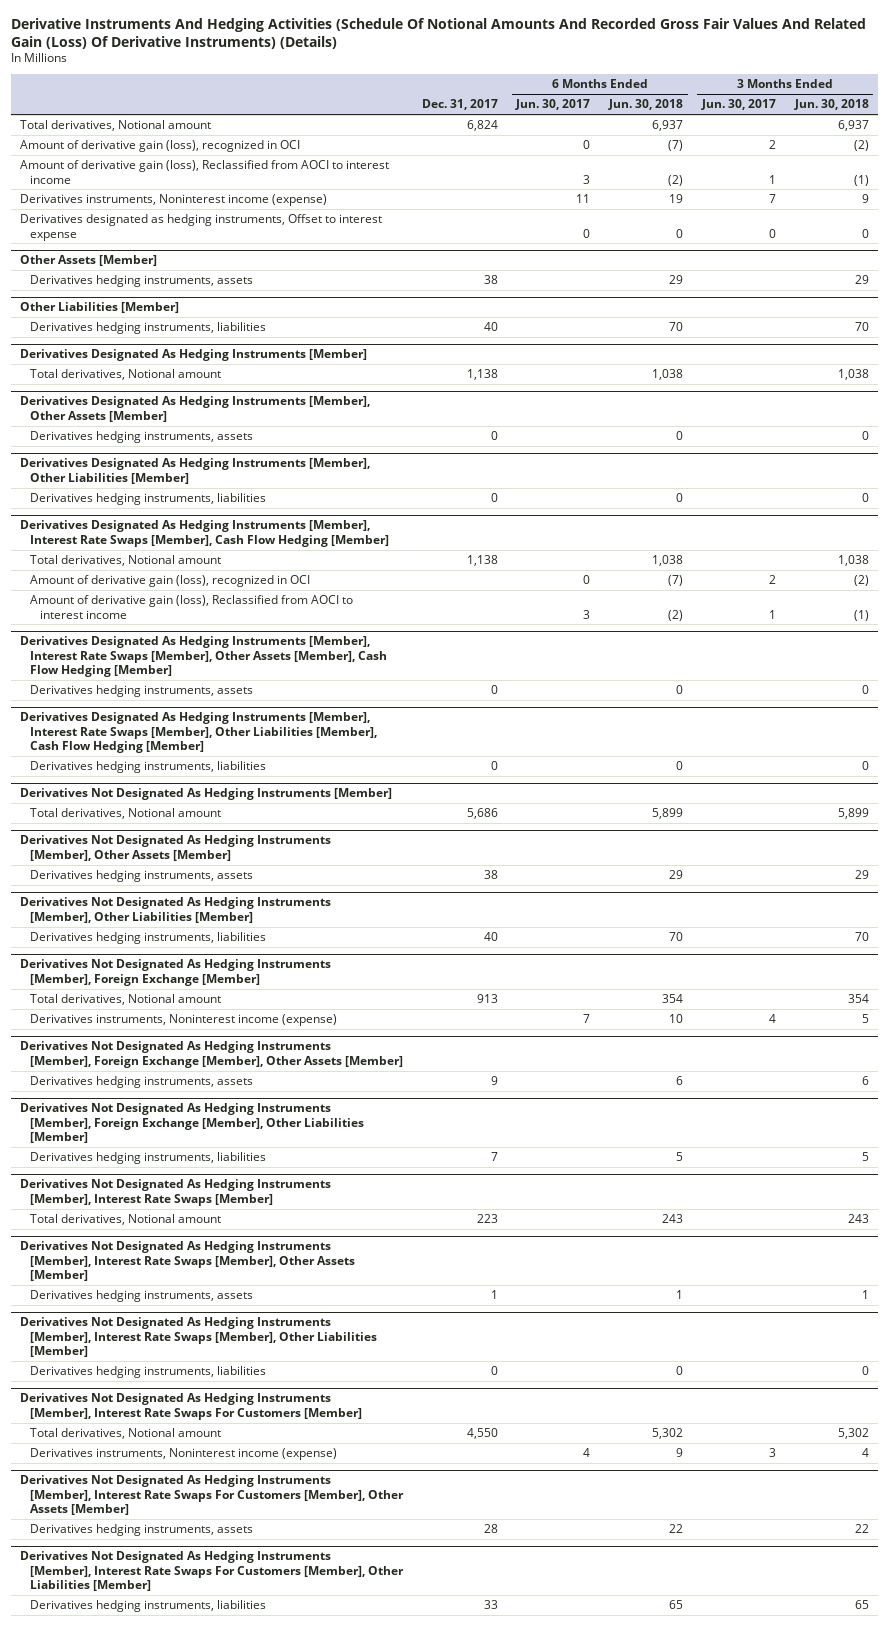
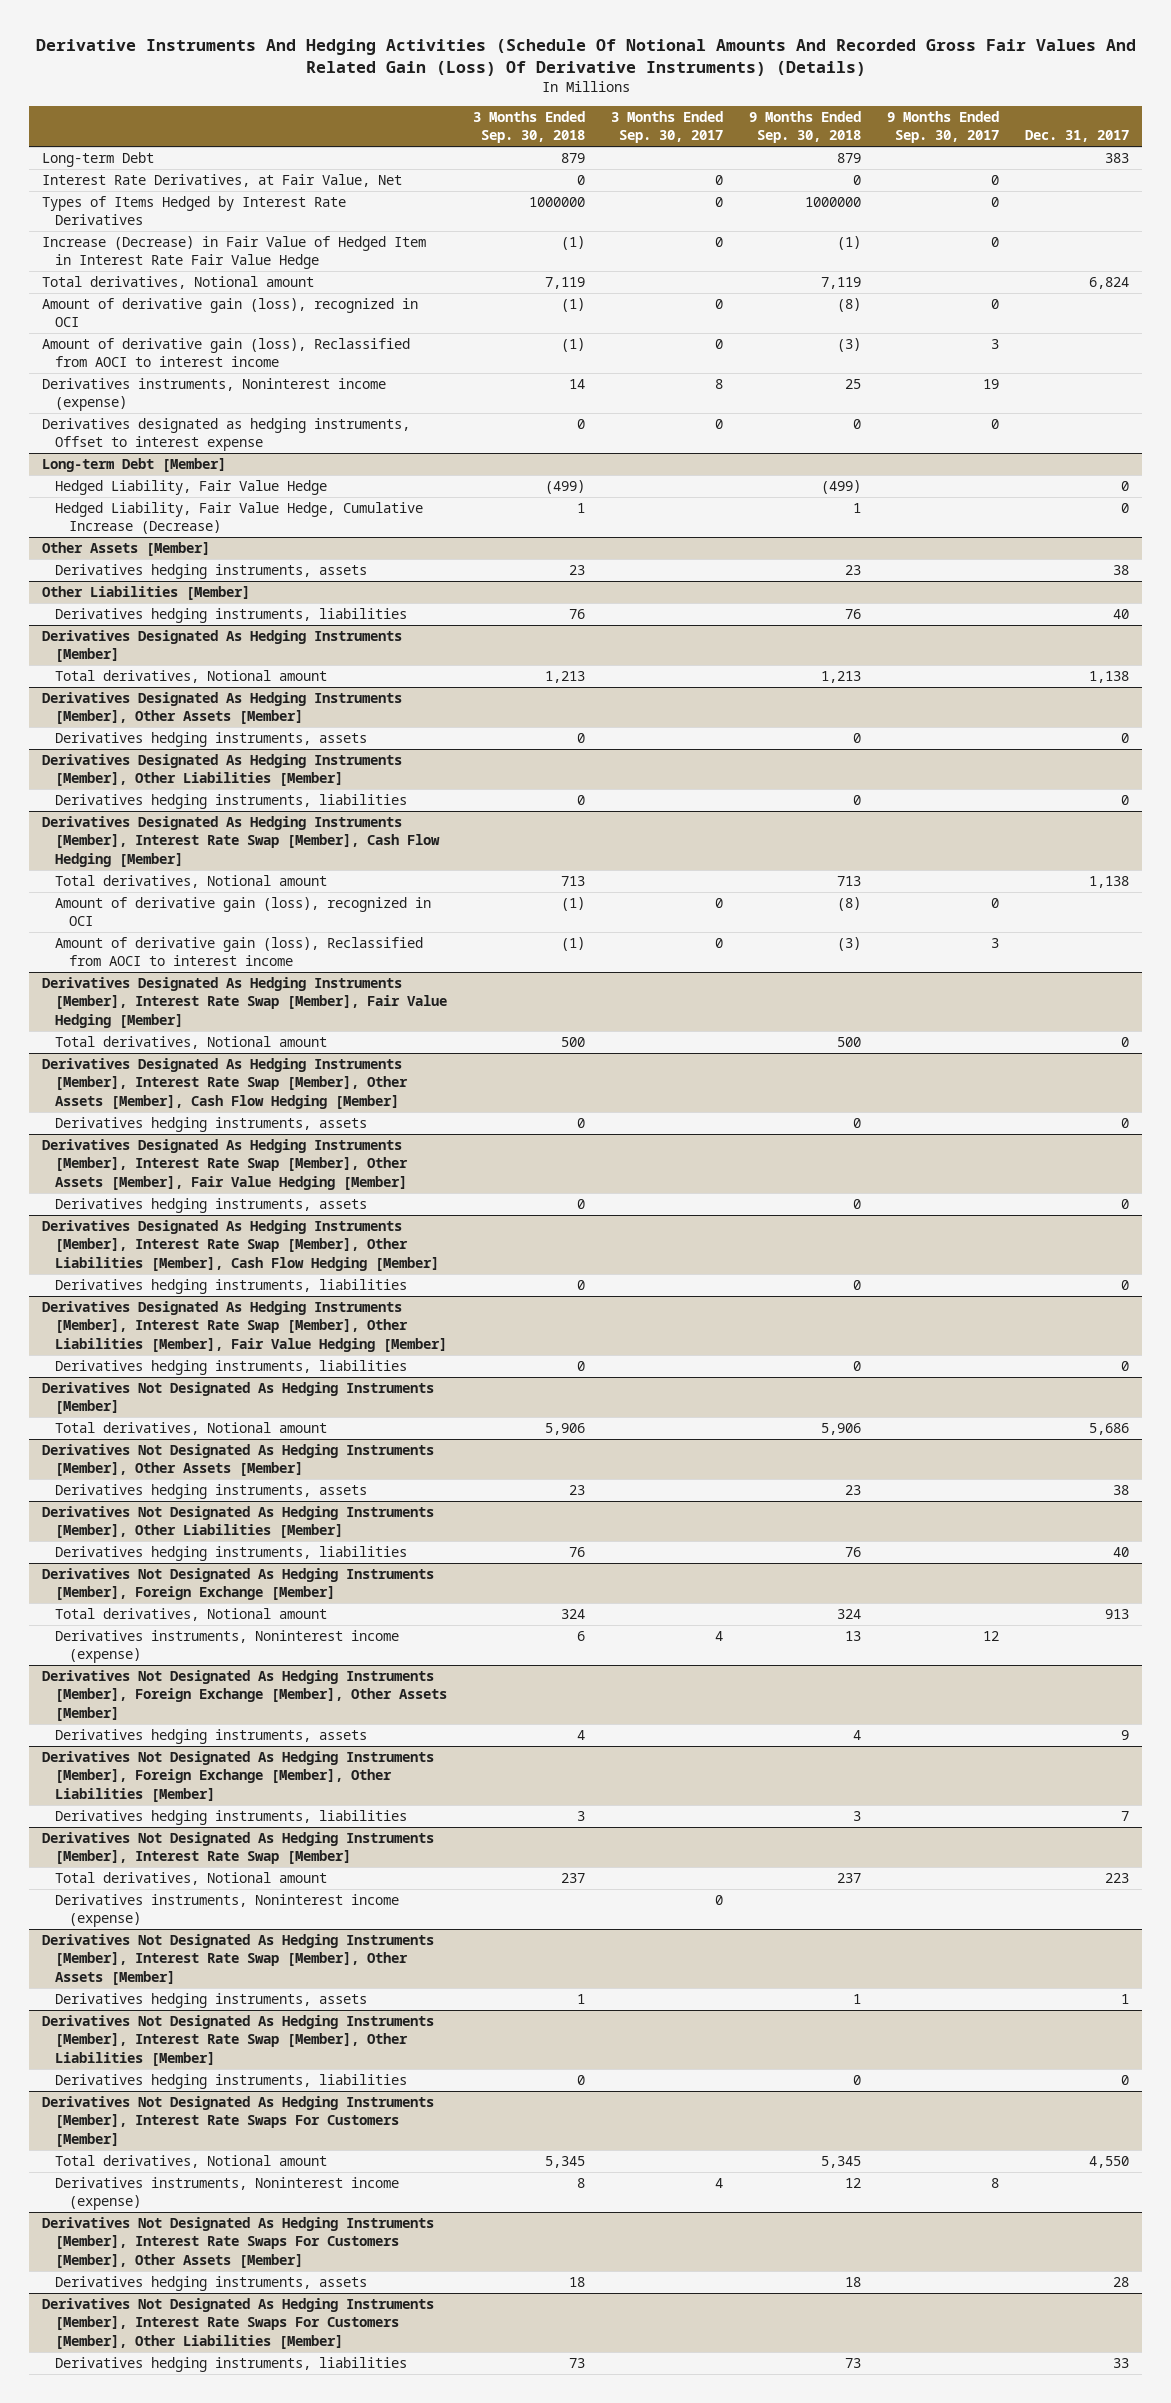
- | Dec. 31, 2017 | 6 Months Ended Jun. 30, 2017 | 6 Months Ended Jun. 30, 2018 | 3 Months Ended Jun. 30, 2017 | 3 Months Ended Jun. 30, 2018
+ | 3 Months Ended Sep. 30, 2018 | 3 Months Ended Sep. 30, 2017 | 9 Months Ended Sep. 30, 2018 | 9 Months Ended Sep. 30, 2017 | Dec. 31, 2017
+ Long-term Debt | 879 | | 879 | | 383
+ Interest Rate Derivatives, at Fair Value, Net | 0 | 0 | 0 | 0 |
+ Types of Items Hedged by Interest Rate Derivatives | 1000000 | 0 | 1000000 | 0 |
+ Increase (Decrease) in Fair Value of Hedged Item in Interest Rate Fair Value Hedge | (1) | 0 | (1) | 0 |
+ Long-term Debt [Member]
+ Hedged Liability, Fair Value Hedge | (499) | | (499) | | 0
+ Hedged Liability, Fair Value Hedge, Cumulative Increase (Decrease) | 1 | | 1 | | 0
- Derivatives Designated As Hedging Instruments [Member], Interest Rate Swaps [Member], Cash Flow Hedging [Member]
+ Derivatives Designated As Hedging Instruments [Member], Interest Rate Swap [Member], Cash Flow Hedging [Member]
- Derivatives Designated As Hedging Instruments [Member], Interest Rate Swaps [Member], Other Assets [Member], Cash Flow Hedging [Member]
+ Derivatives Designated As Hedging Instruments [Member], Interest Rate Swap [Member], Fair Value Hedging [Member]
+ Total derivatives, Notional amount | 500 | | 500 | | 0
+ Derivatives Designated As Hedging Instruments [Member], Interest Rate Swap [Member], Other Assets [Member], Cash Flow Hedging [Member]
- Derivatives Designated As Hedging Instruments [Member], Interest Rate Swaps [Member], Other Liabilities [Member], Cash Flow Hedging [Member]
+ Derivatives Designated As Hedging Instruments [Member], Interest Rate Swap [Member], Other Assets [Member], Fair Value Hedging [Member]
+ Derivatives hedging instruments, assets | 0 | | 0 | | 0
+ Derivatives Designated As Hedging Instruments [Member], Interest Rate Swap [Member], Other Liabilities [Member], Cash Flow Hedging [Member]
+ Derivatives Designated As Hedging Instruments [Member], Interest Rate Swap [Member], Other Liabilities [Member], Fair Value Hedging [Member]
+ Derivatives hedging instruments, liabilities | 0 | | 0 | | 0
- Derivatives Not Designated As Hedging Instruments [Member], Interest Rate Swaps [Member]
+ Derivatives Not Designated As Hedging Instruments [Member], Interest Rate Swap [Member]
- Derivatives Not Designated As Hedging Instruments [Member], Interest Rate Swaps [Member], Other Assets [Member]
+ Derivatives instruments, Noninterest income (expense) | | 0 | | |
+ Derivatives Not Designated As Hedging Instruments [Member], Interest Rate Swap [Member], Other Assets [Member]
- Derivatives Not Designated As Hedging Instruments [Member], Interest Rate Swaps [Member], Other Liabilities [Member]
+ Derivatives Not Designated As Hedging Instruments [Member], Interest Rate Swap [Member], Other Liabilities [Member]

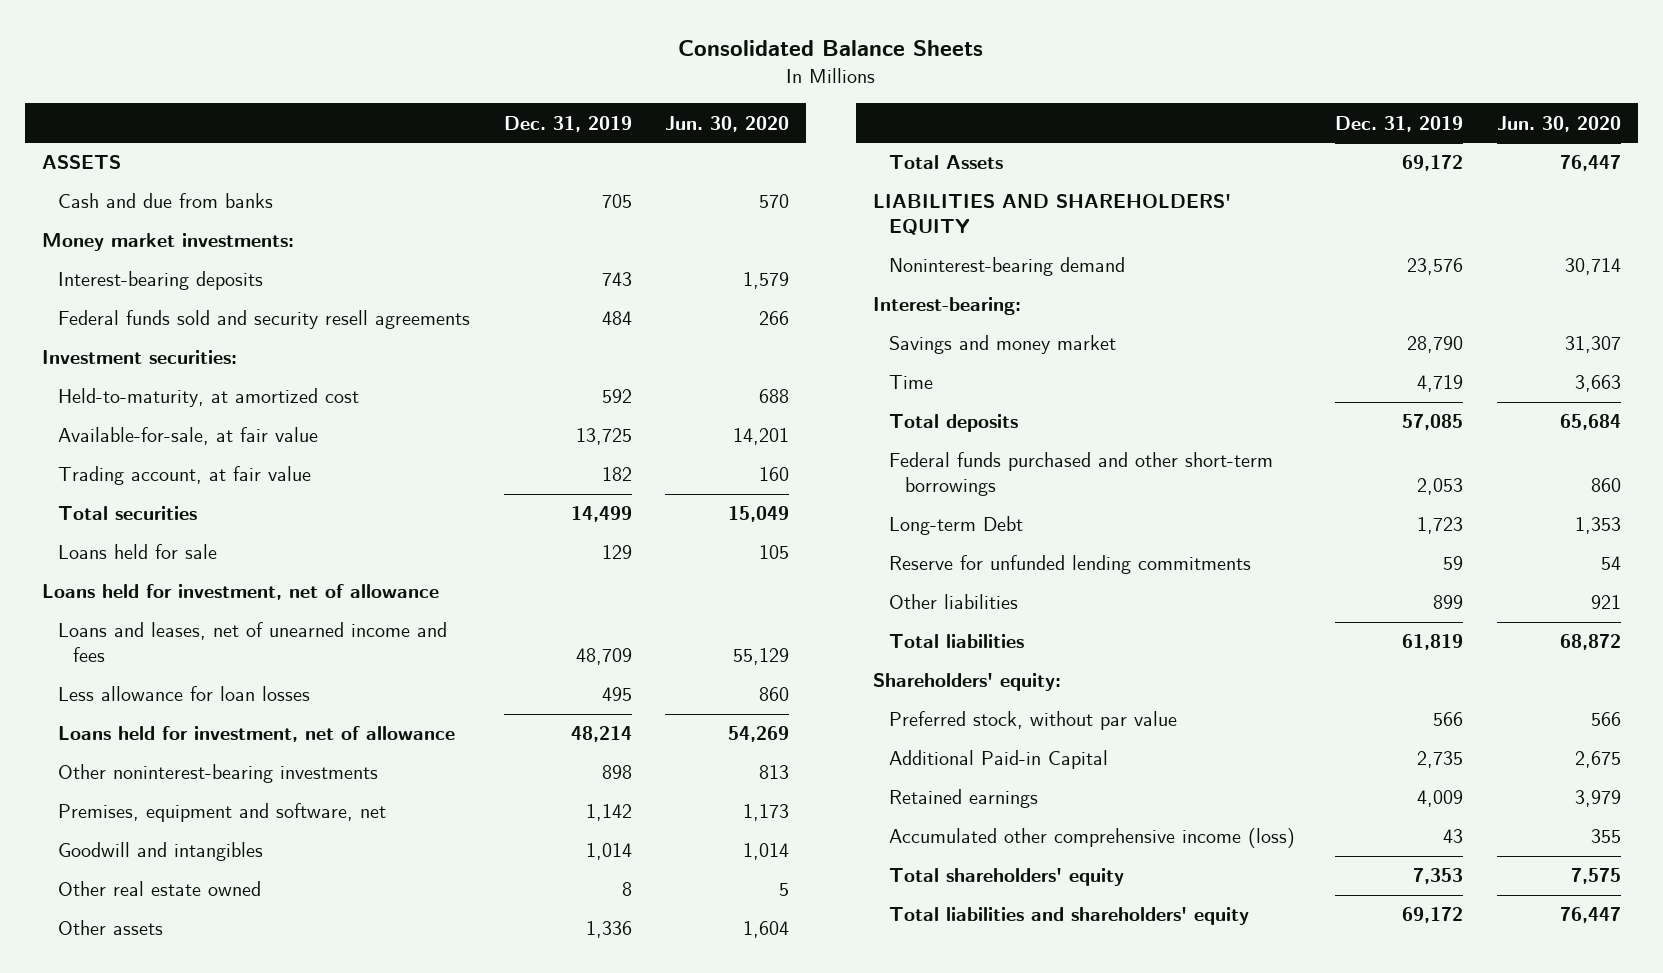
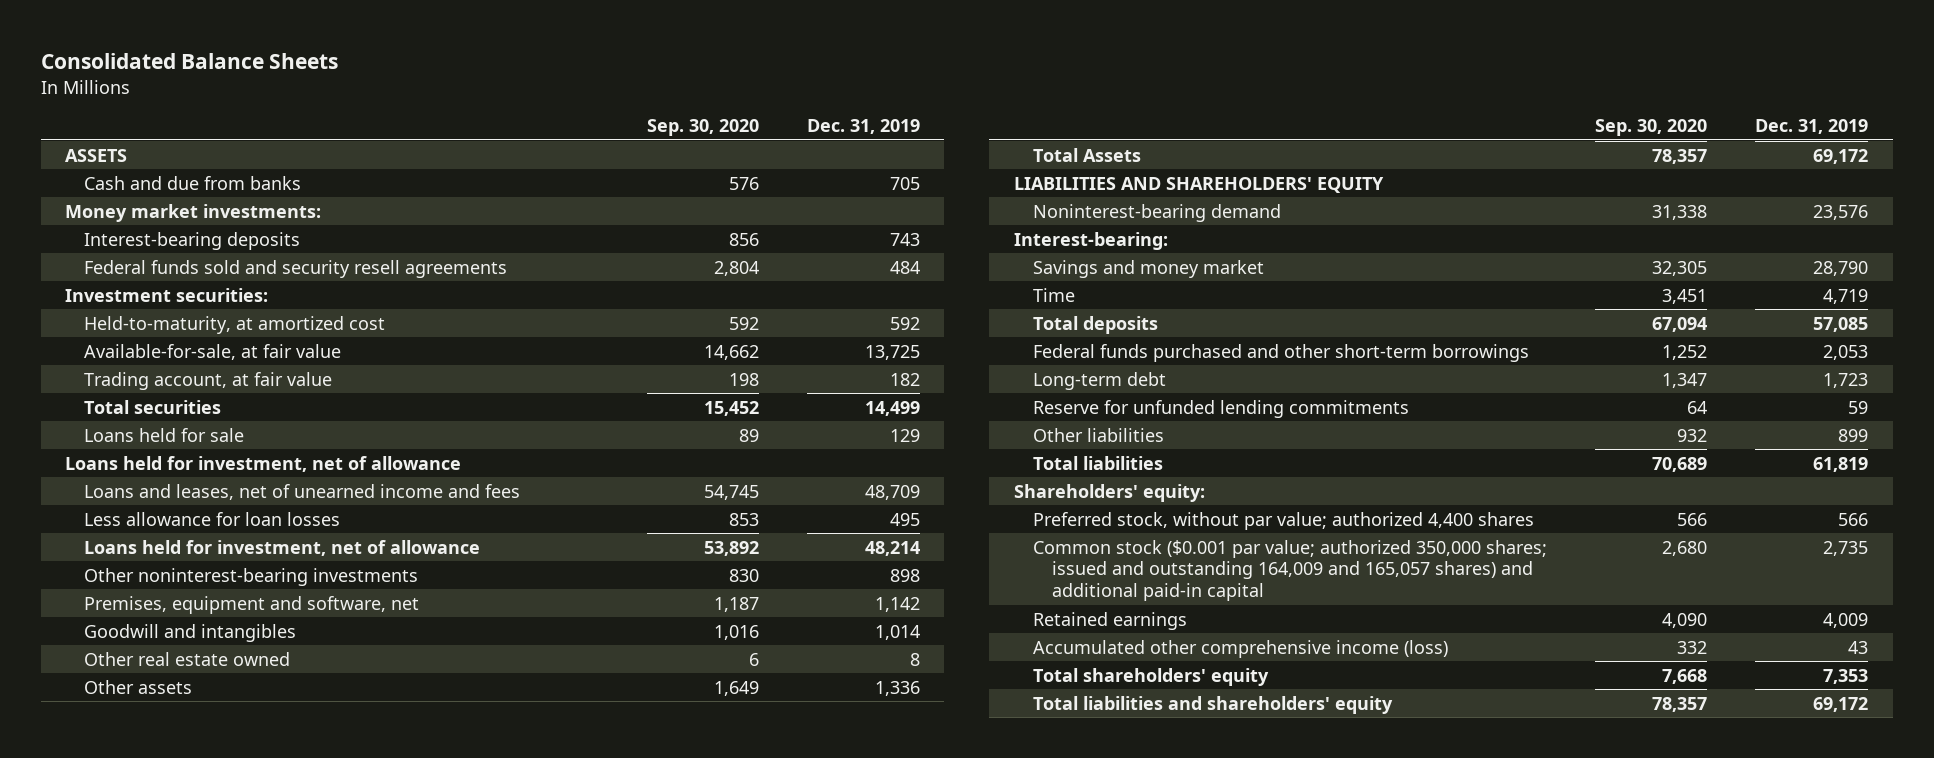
- | Dec. 31, 2019 | Jun. 30, 2020
+ | Sep. 30, 2020 | Dec. 31, 2019
- Long-term Debt | 1,723 | 1,353
+ Long-term debt | 1,347 | 1,723
- Preferred stock, without par value | 566 | 566
- Additional Paid-in Capital | 2,735 | 2,675
+ Preferred stock, without par value; authorized 4,400 shares | 566 | 566
+ Common stock ($0.001 par value; authorized 350,000 shares; issued and outstanding 164,009 and 165,057 shares) and additional paid-in capital | 2,680 | 2,735

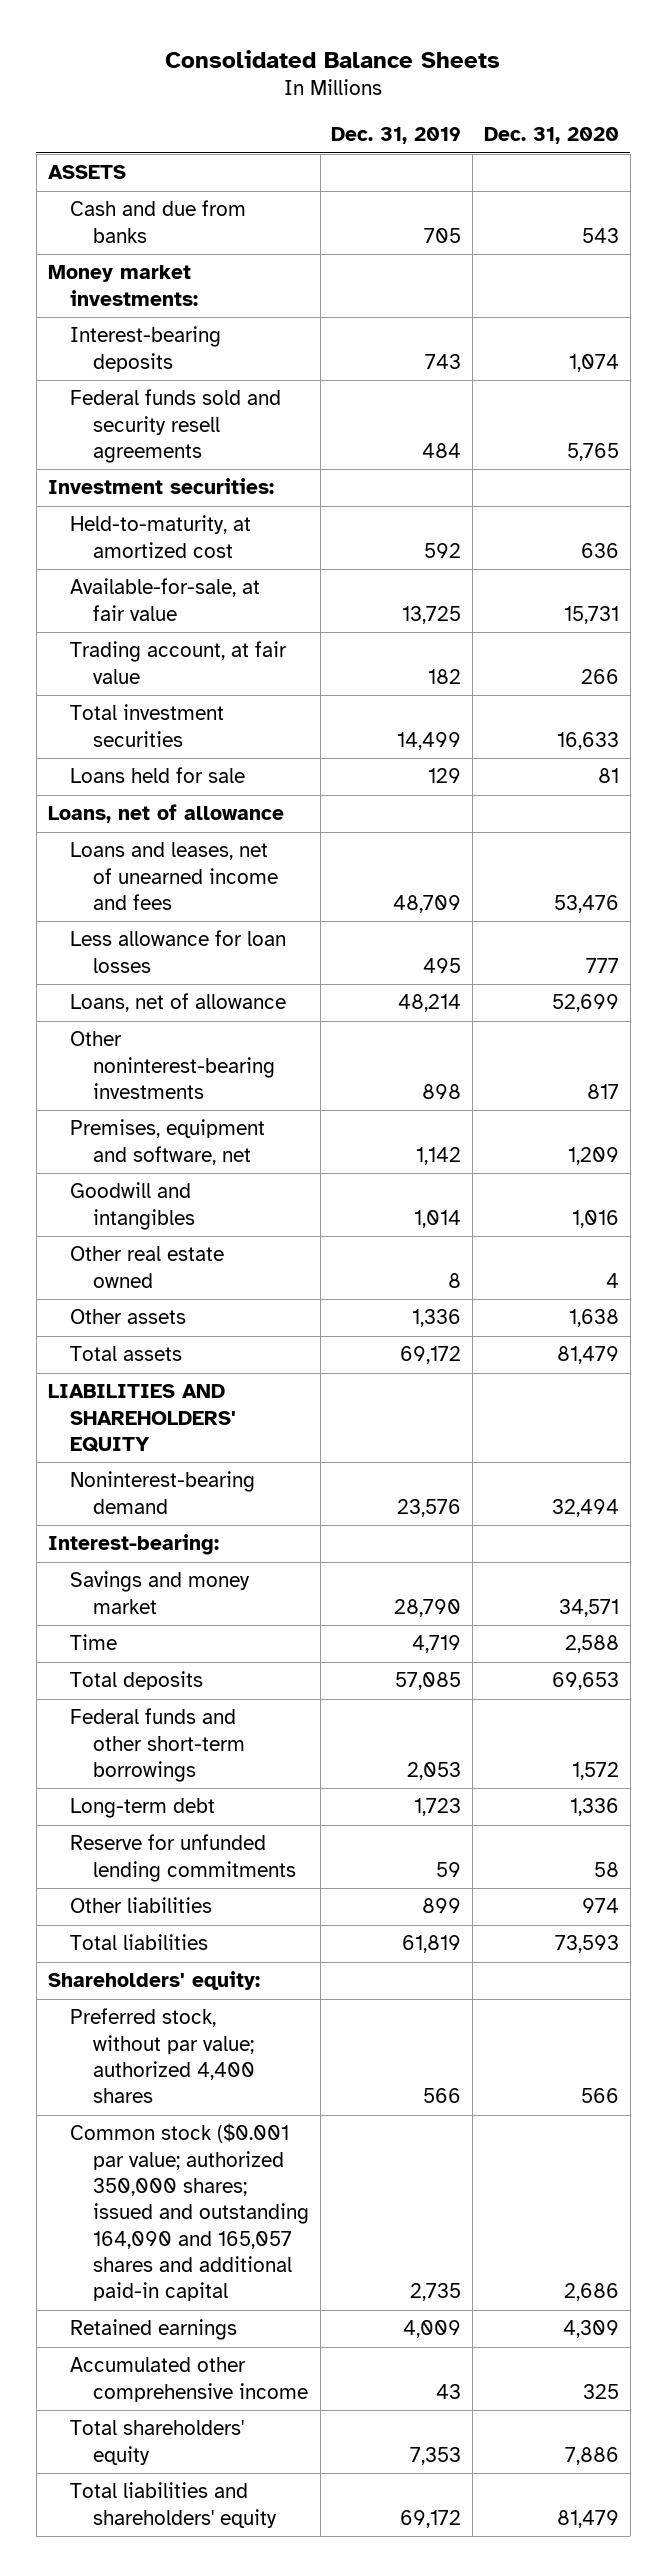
- | Sep. 30, 2020 | Dec. 31, 2019
+ | Dec. 31, 2019 | Dec. 31, 2020
- Total securities | 15,452 | 14,499
+ Total investment securities | 14,499 | 16,633
- Loans held for investment, net of allowance
+ Loans, net of allowance
- Loans held for investment, net of allowance | 53,892 | 48,214
+ Loans, net of allowance | 48,214 | 52,699
- Total Assets | 78,357 | 69,172
+ Total assets | 69,172 | 81,479
- Federal funds purchased and other short-term borrowings | 1,252 | 2,053
+ Federal funds and other short-term borrowings | 2,053 | 1,572
- Common stock ($0.001 par value; authorized 350,000 shares; issued and outstanding 164,009 and 165,057 shares) and additional paid-in capital | 2,680 | 2,735
+ Common stock ($0.001 par value; authorized 350,000 shares; issued and outstanding 164,090 and 165,057 shares and additional paid-in capital | 2,735 | 2,686
- Accumulated other comprehensive income (loss) | 332 | 43
+ Accumulated other comprehensive income | 43 | 325

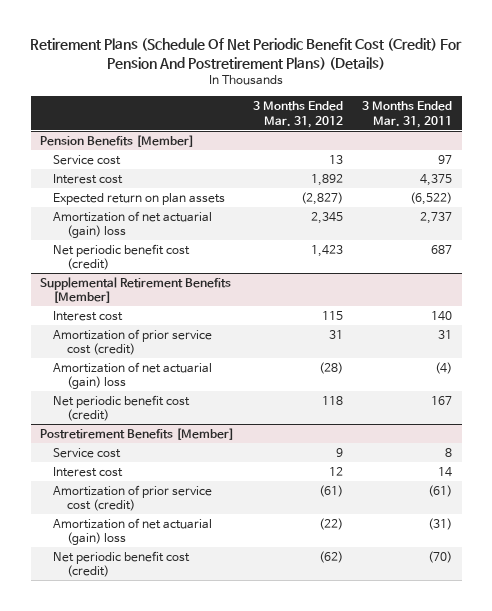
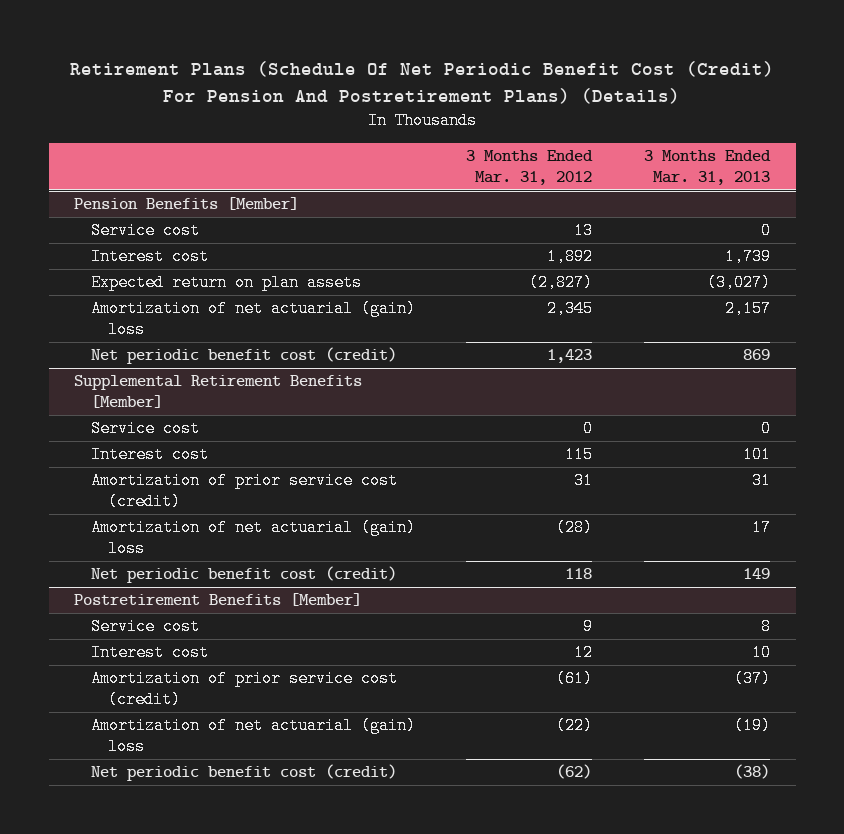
- | 3 Months Ended Mar. 31, 2012 | 3 Months Ended Mar. 31, 2011
+ | 3 Months Ended Mar. 31, 2012 | 3 Months Ended Mar. 31, 2013
@ Supplemental Retirement Benefits [Member]
+ Service cost | 0 | 0

